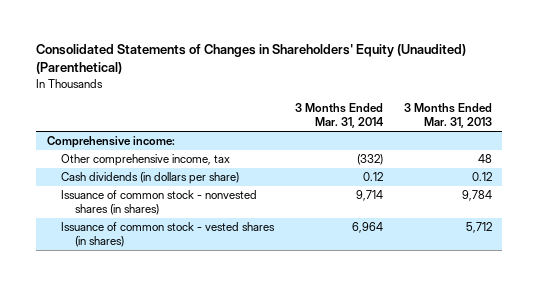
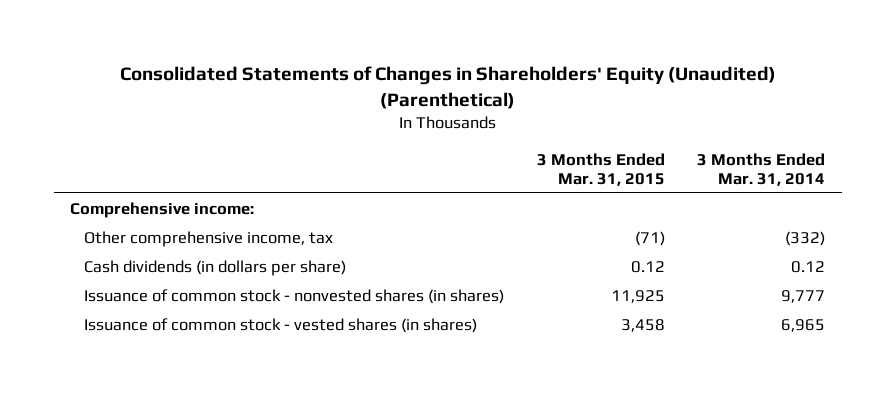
- | 3 Months Ended Mar. 31, 2014 | 3 Months Ended Mar. 31, 2013
+ | 3 Months Ended Mar. 31, 2015 | 3 Months Ended Mar. 31, 2014
- Issuance of common stock - nonvested shares (in shares) | 9,714 | 9,784
- Issuance of common stock - vested shares (in shares) | 6,964 | 5,712
+ Issuance of common stock - nonvested shares (in shares) | 11,925 | 9,777
+ Issuance of common stock - vested shares (in shares) | 3,458 | 6,965

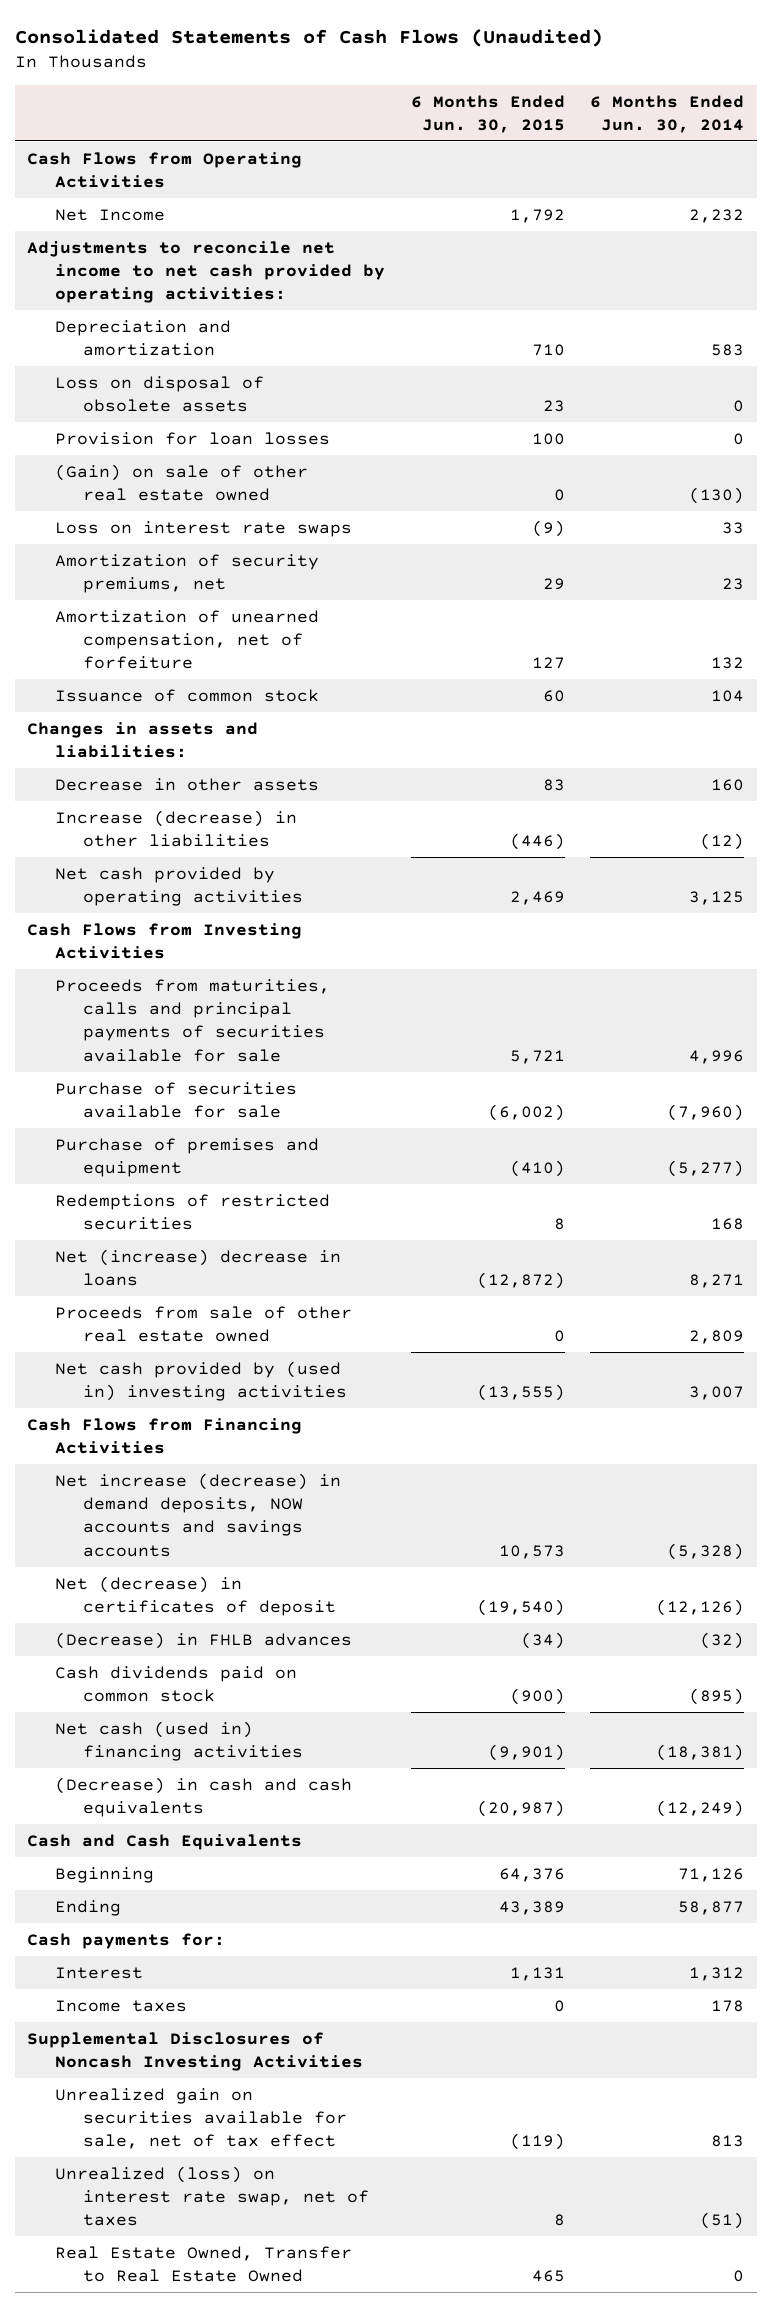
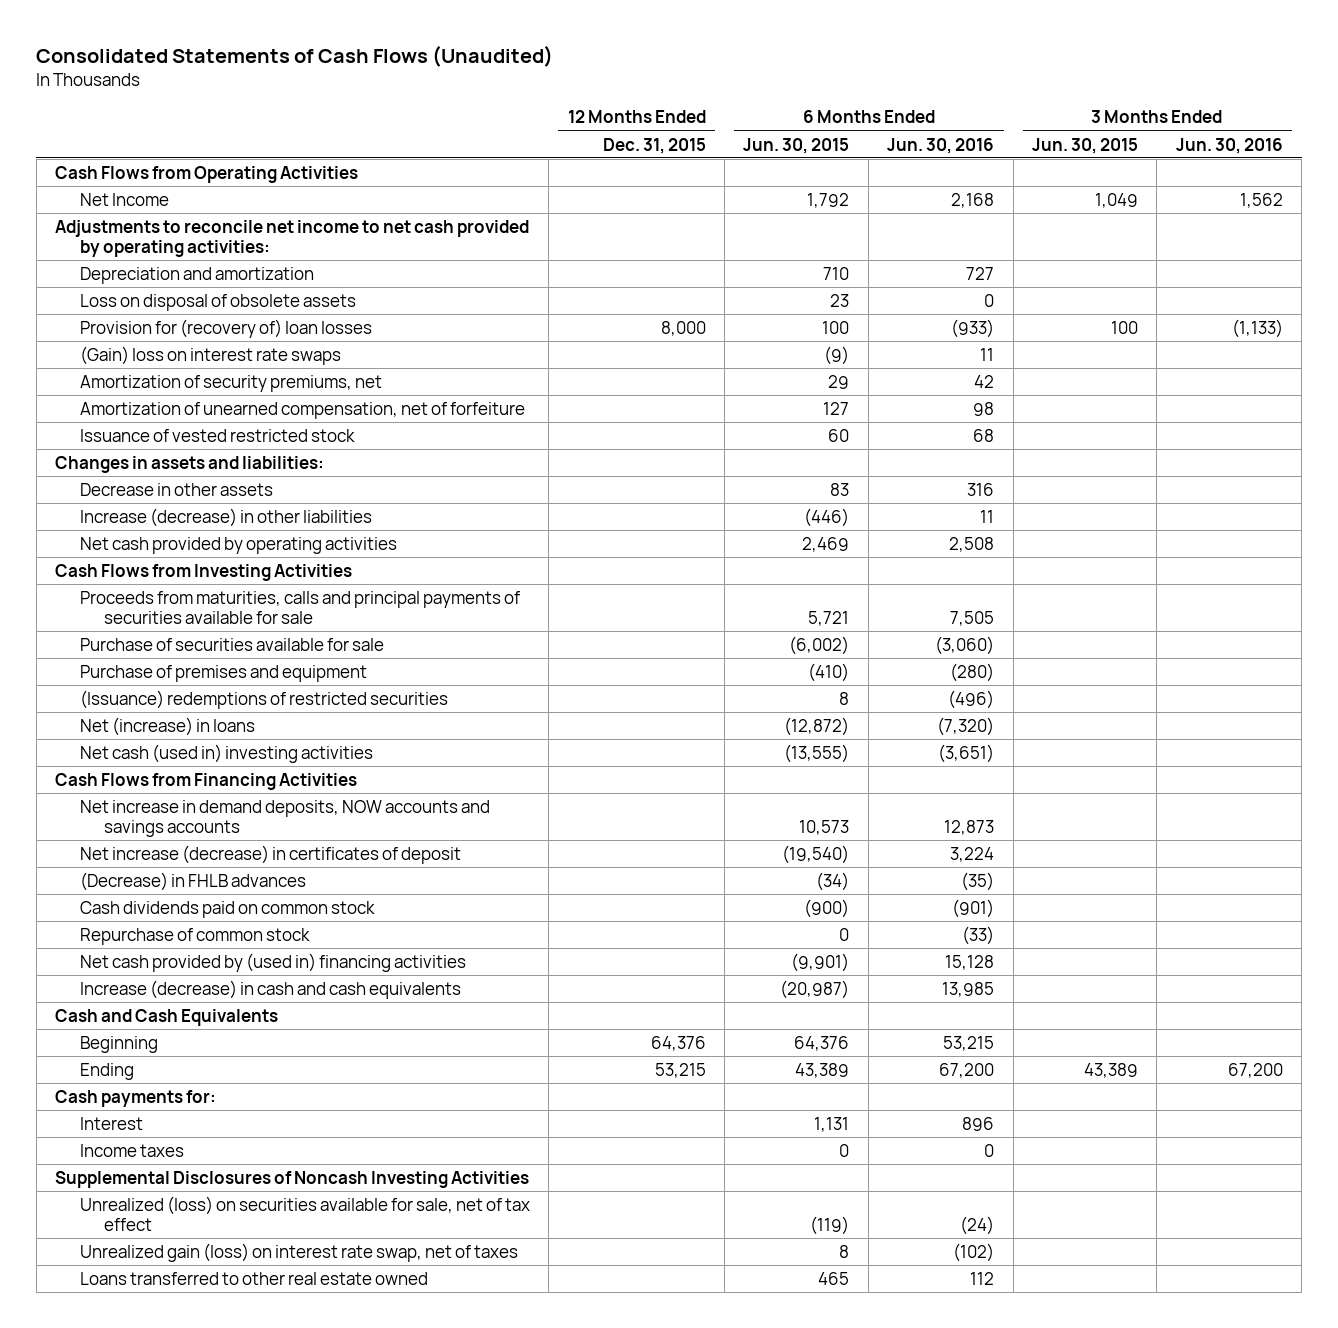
- | 6 Months Ended Jun. 30, 2015 | 6 Months Ended Jun. 30, 2014
+ | 12 Months Ended Dec. 31, 2015 | 6 Months Ended Jun. 30, 2015 | 6 Months Ended Jun. 30, 2016 | 3 Months Ended Jun. 30, 2015 | 3 Months Ended Jun. 30, 2016
- Provision for loan losses | 100 | 0
- (Gain) on sale of other real estate owned | 0 | (130)
- Loss on interest rate swaps | (9) | 33
+ Provision for (recovery of) loan losses | 8,000 | 100 | (933) | 100 | (1,133)
+ (Gain) loss on interest rate swaps | | (9) | 11 | |
- Issuance of common stock | 60 | 104
+ Issuance of vested restricted stock | | 60 | 68 | |
- Redemptions of restricted securities | 8 | 168
- Net (increase) decrease in loans | (12,872) | 8,271
- Proceeds from sale of other real estate owned | 0 | 2,809
- Net cash provided by (used in) investing activities | (13,555) | 3,007
+ (Issuance) redemptions of restricted securities | | 8 | (496) | |
+ Net (increase) in loans | | (12,872) | (7,320) | |
+ Net cash (used in) investing activities | | (13,555) | (3,651) | |
- Net increase (decrease) in demand deposits, NOW accounts and savings accounts | 10,573 | (5,328)
- Net (decrease) in certificates of deposit | (19,540) | (12,126)
+ Net increase in demand deposits, NOW accounts and savings accounts | | 10,573 | 12,873 | |
+ Net increase (decrease) in certificates of deposit | | (19,540) | 3,224 | |
- Net cash (used in) financing activities | (9,901) | (18,381)
- (Decrease) in cash and cash equivalents | (20,987) | (12,249)
+ Repurchase of common stock | | 0 | (33) | |
+ Net cash provided by (used in) financing activities | | (9,901) | 15,128 | |
+ Increase (decrease) in cash and cash equivalents | | (20,987) | 13,985 | |
- Unrealized gain on securities available for sale, net of tax effect | (119) | 813
- Unrealized (loss) on interest rate swap, net of taxes | 8 | (51)
- Real Estate Owned, Transfer to Real Estate Owned | 465 | 0
+ Unrealized (loss) on securities available for sale, net of tax effect | | (119) | (24) | |
+ Unrealized gain (loss) on interest rate swap, net of taxes | | 8 | (102) | |
+ Loans transferred to other real estate owned | | 465 | 112 | |

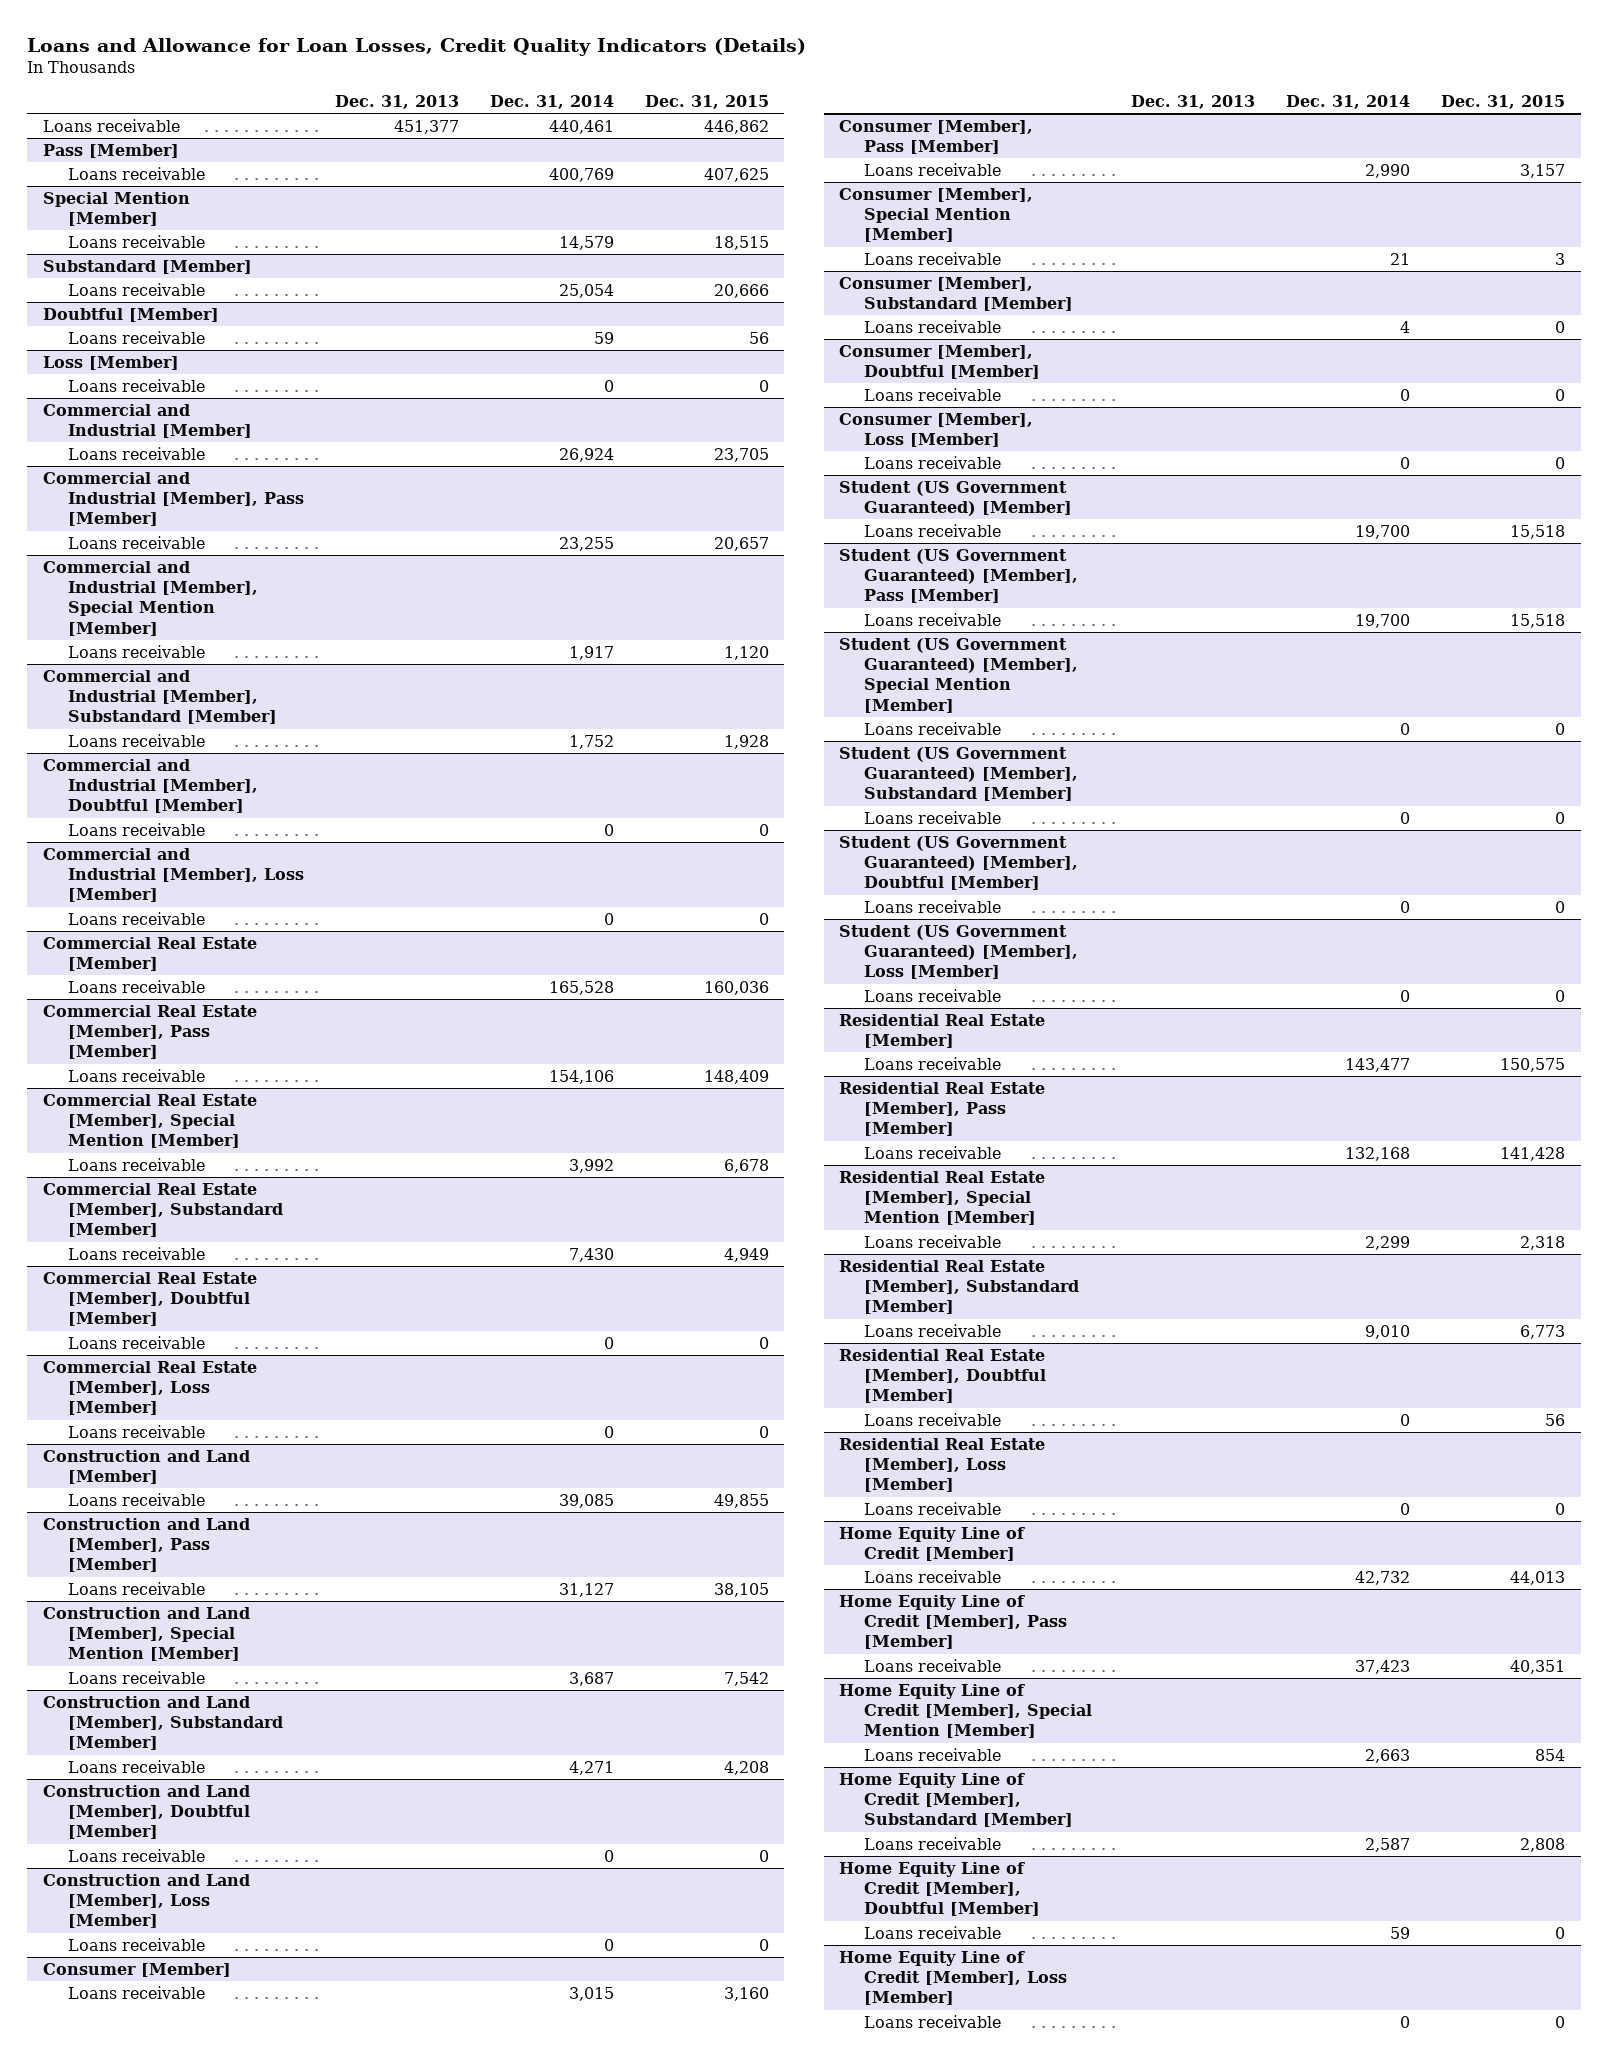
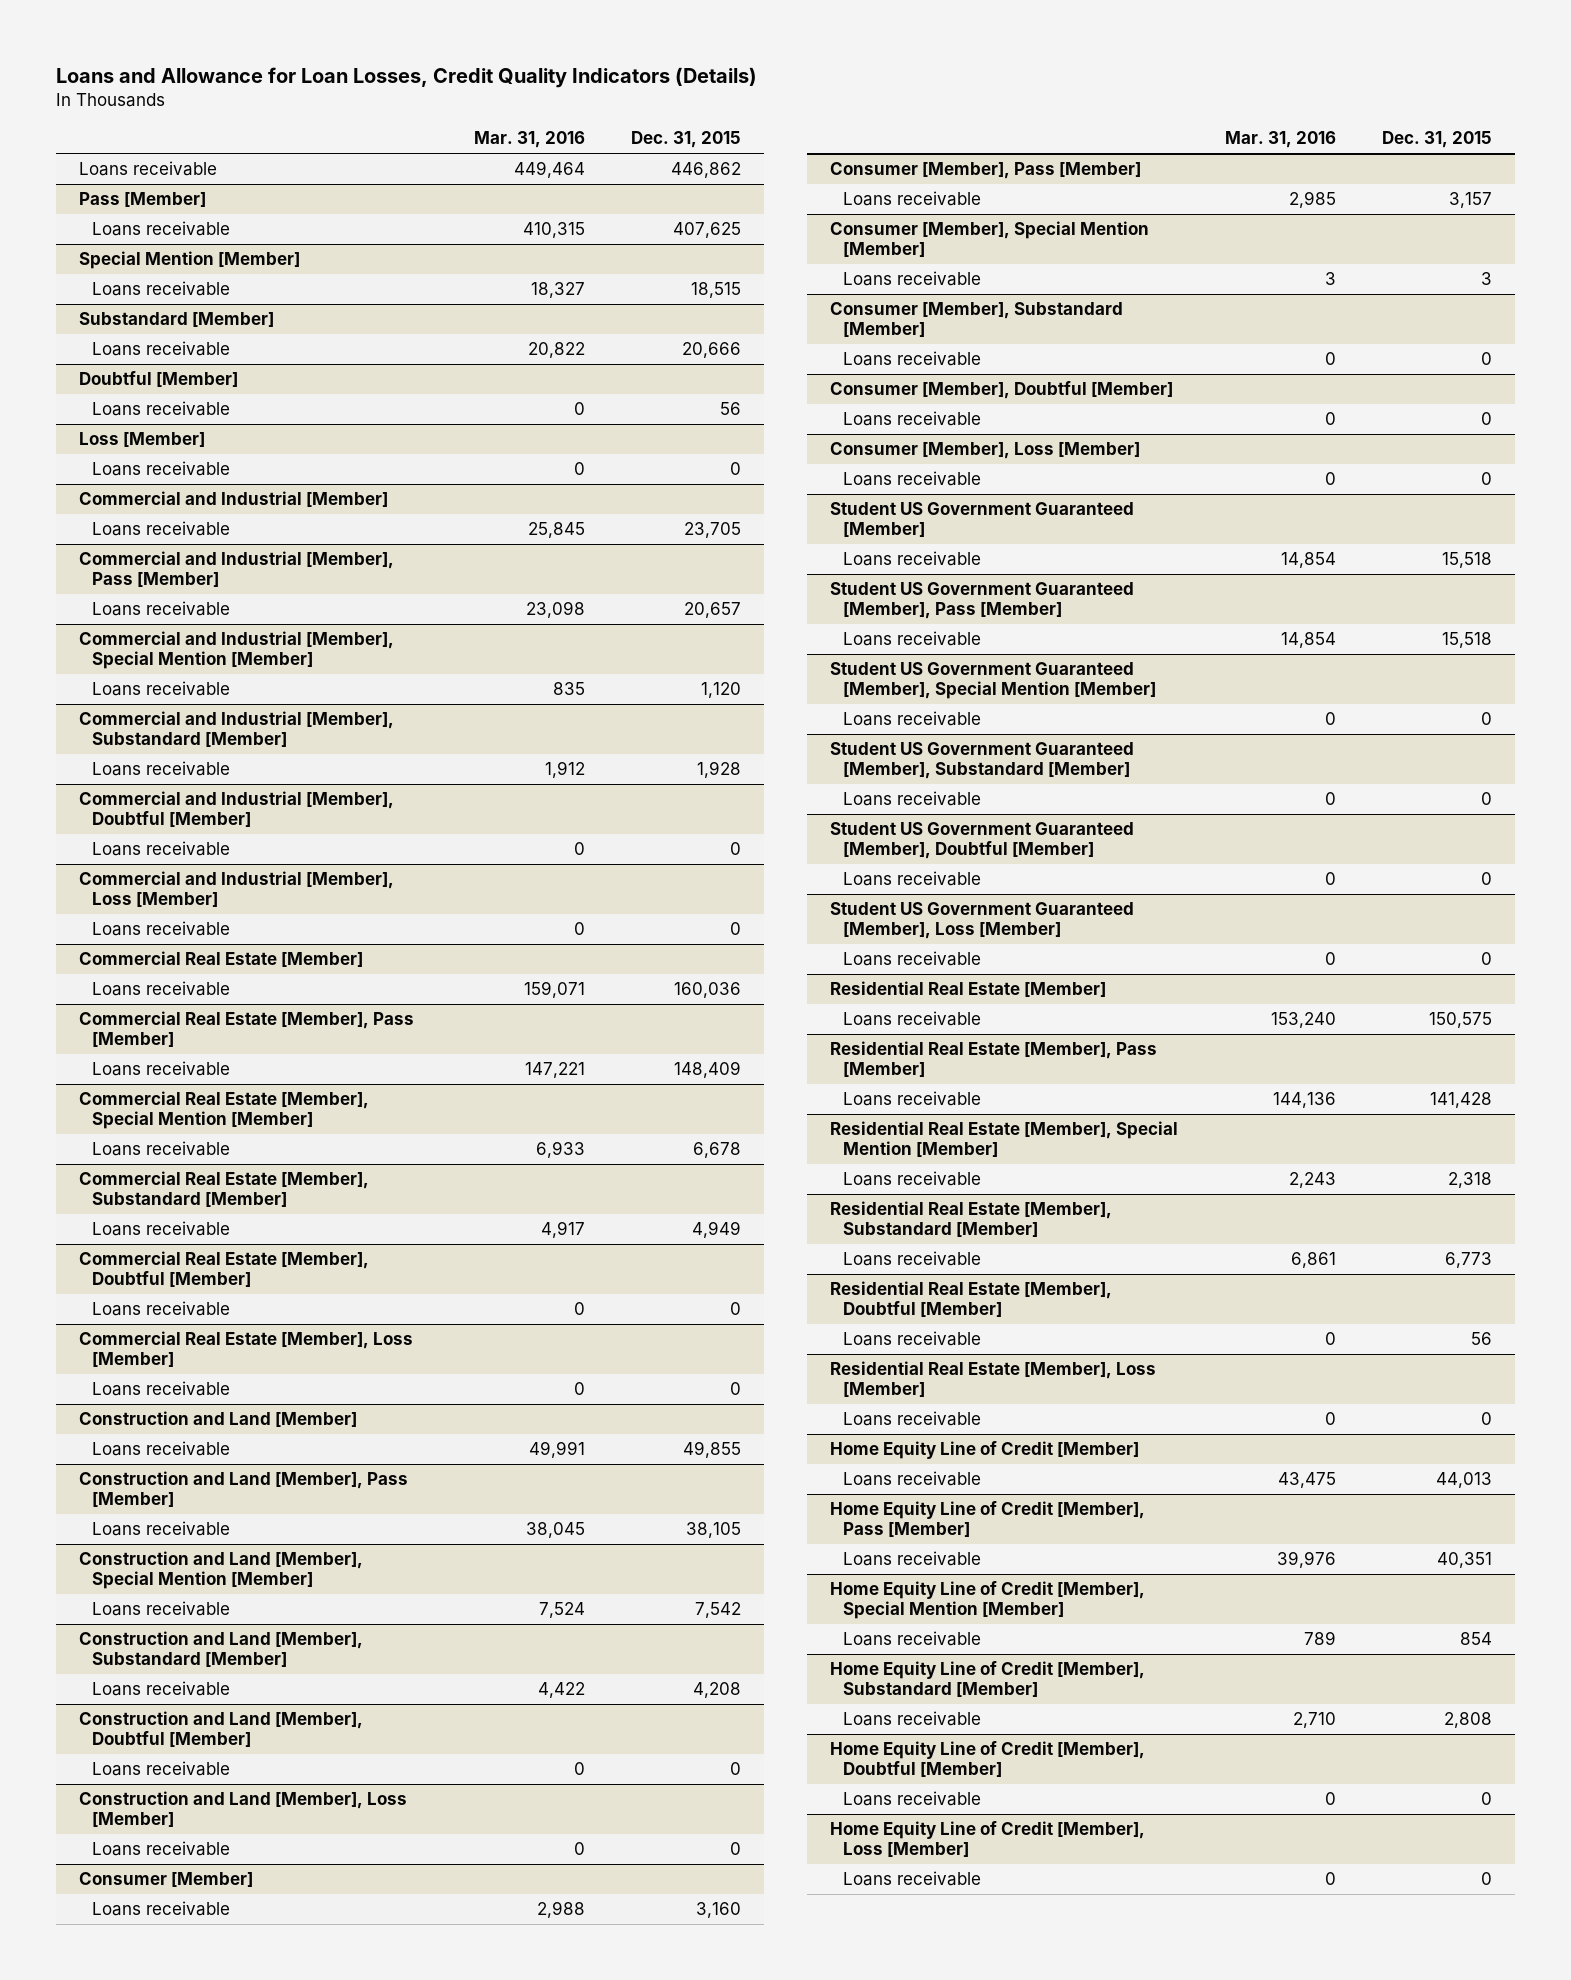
- | Dec. 31, 2013 | Dec. 31, 2014 | Dec. 31, 2015
+ | Mar. 31, 2016 | Dec. 31, 2015
- Student (US Government Guaranteed) [Member]
+ Student US Government Guaranteed [Member]
- Student (US Government Guaranteed) [Member], Pass [Member]
+ Student US Government Guaranteed [Member], Pass [Member]
- Student (US Government Guaranteed) [Member], Special Mention [Member]
+ Student US Government Guaranteed [Member], Special Mention [Member]
- Student (US Government Guaranteed) [Member], Substandard [Member]
+ Student US Government Guaranteed [Member], Substandard [Member]
- Student (US Government Guaranteed) [Member], Doubtful [Member]
+ Student US Government Guaranteed [Member], Doubtful [Member]
- Student (US Government Guaranteed) [Member], Loss [Member]
+ Student US Government Guaranteed [Member], Loss [Member]

